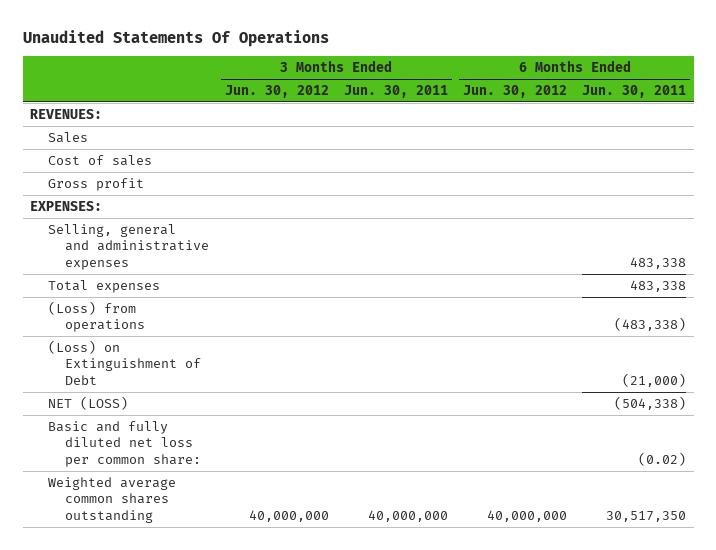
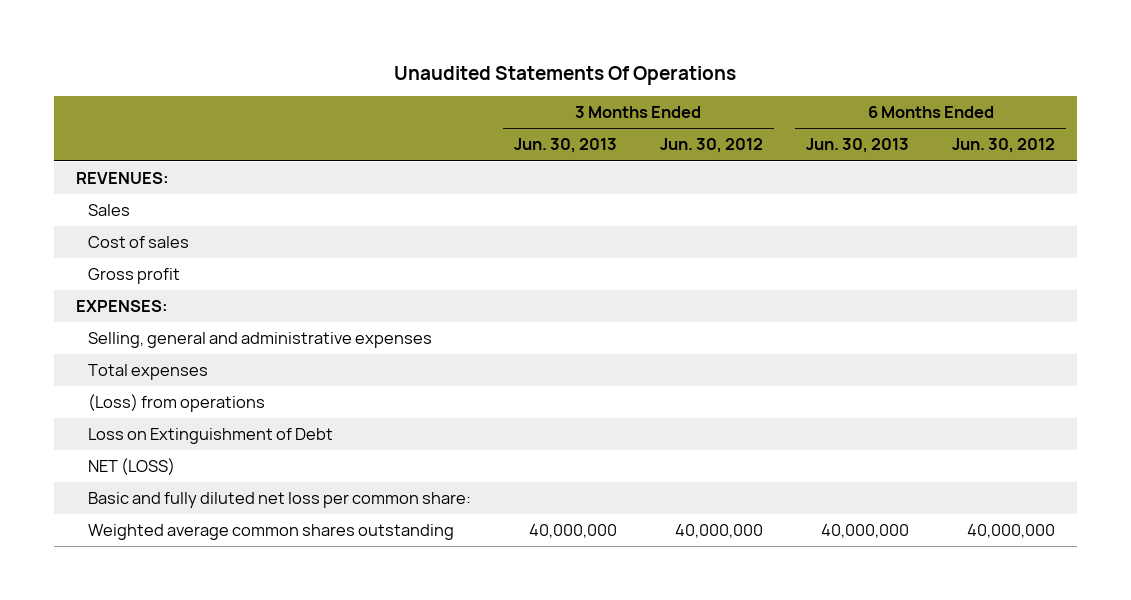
- | 3 Months Ended Jun. 30, 2012 | 3 Months Ended Jun. 30, 2011 | 6 Months Ended Jun. 30, 2012 | 6 Months Ended Jun. 30, 2011
+ | 3 Months Ended Jun. 30, 2013 | 3 Months Ended Jun. 30, 2012 | 6 Months Ended Jun. 30, 2013 | 6 Months Ended Jun. 30, 2012
- (Loss) on Extinguishment of Debt | | | | (21,000)
+ Loss on Extinguishment of Debt

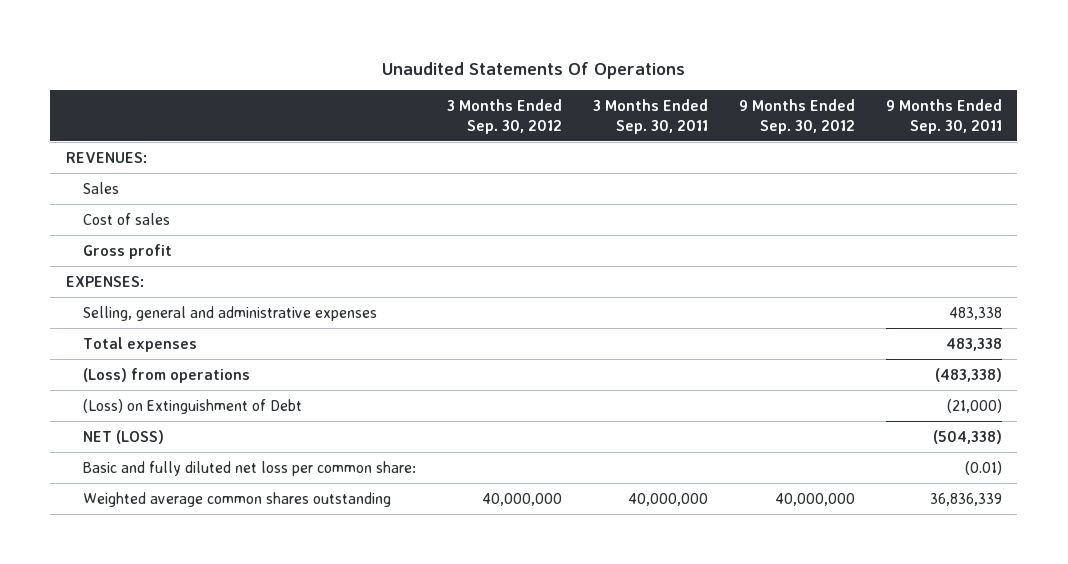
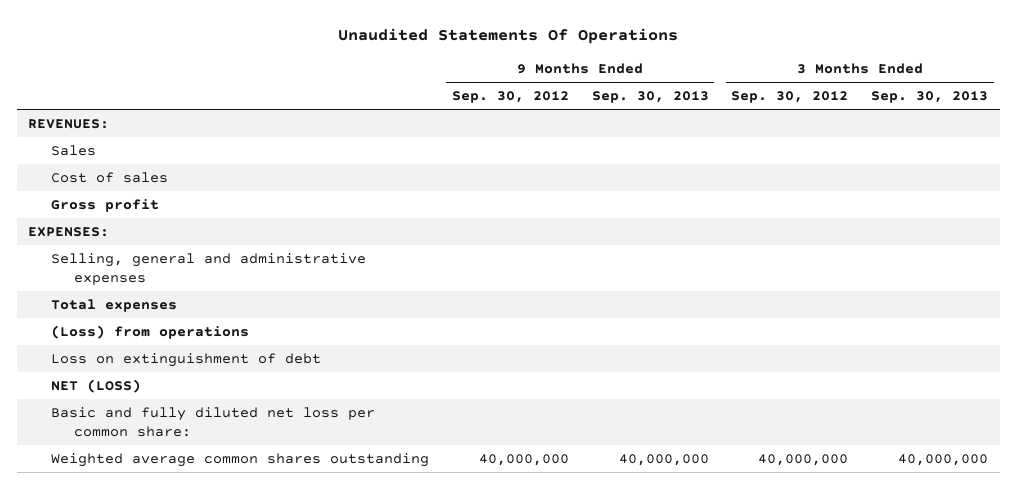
- | 3 Months Ended Sep. 30, 2012 | 3 Months Ended Sep. 30, 2011 | 9 Months Ended Sep. 30, 2012 | 9 Months Ended Sep. 30, 2011
+ | 9 Months Ended Sep. 30, 2012 | 9 Months Ended Sep. 30, 2013 | 3 Months Ended Sep. 30, 2012 | 3 Months Ended Sep. 30, 2013
- (Loss) on Extinguishment of Debt | | | | (21,000)
+ Loss on extinguishment of debt

